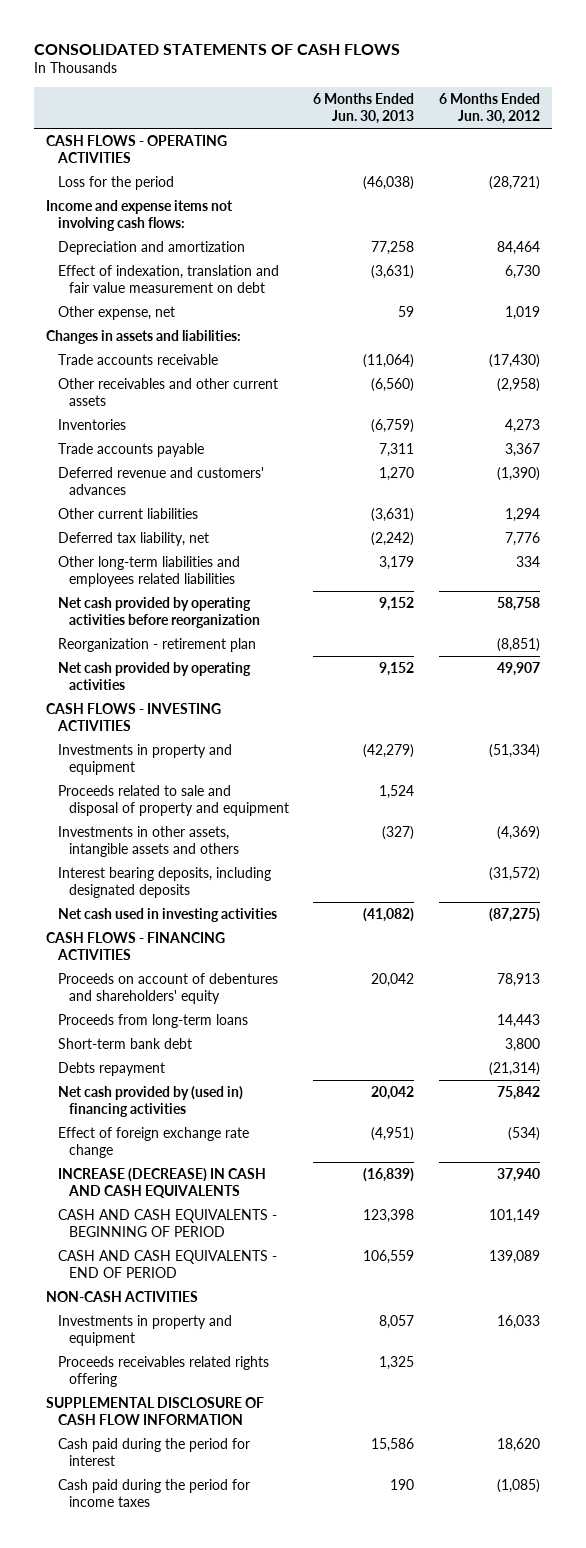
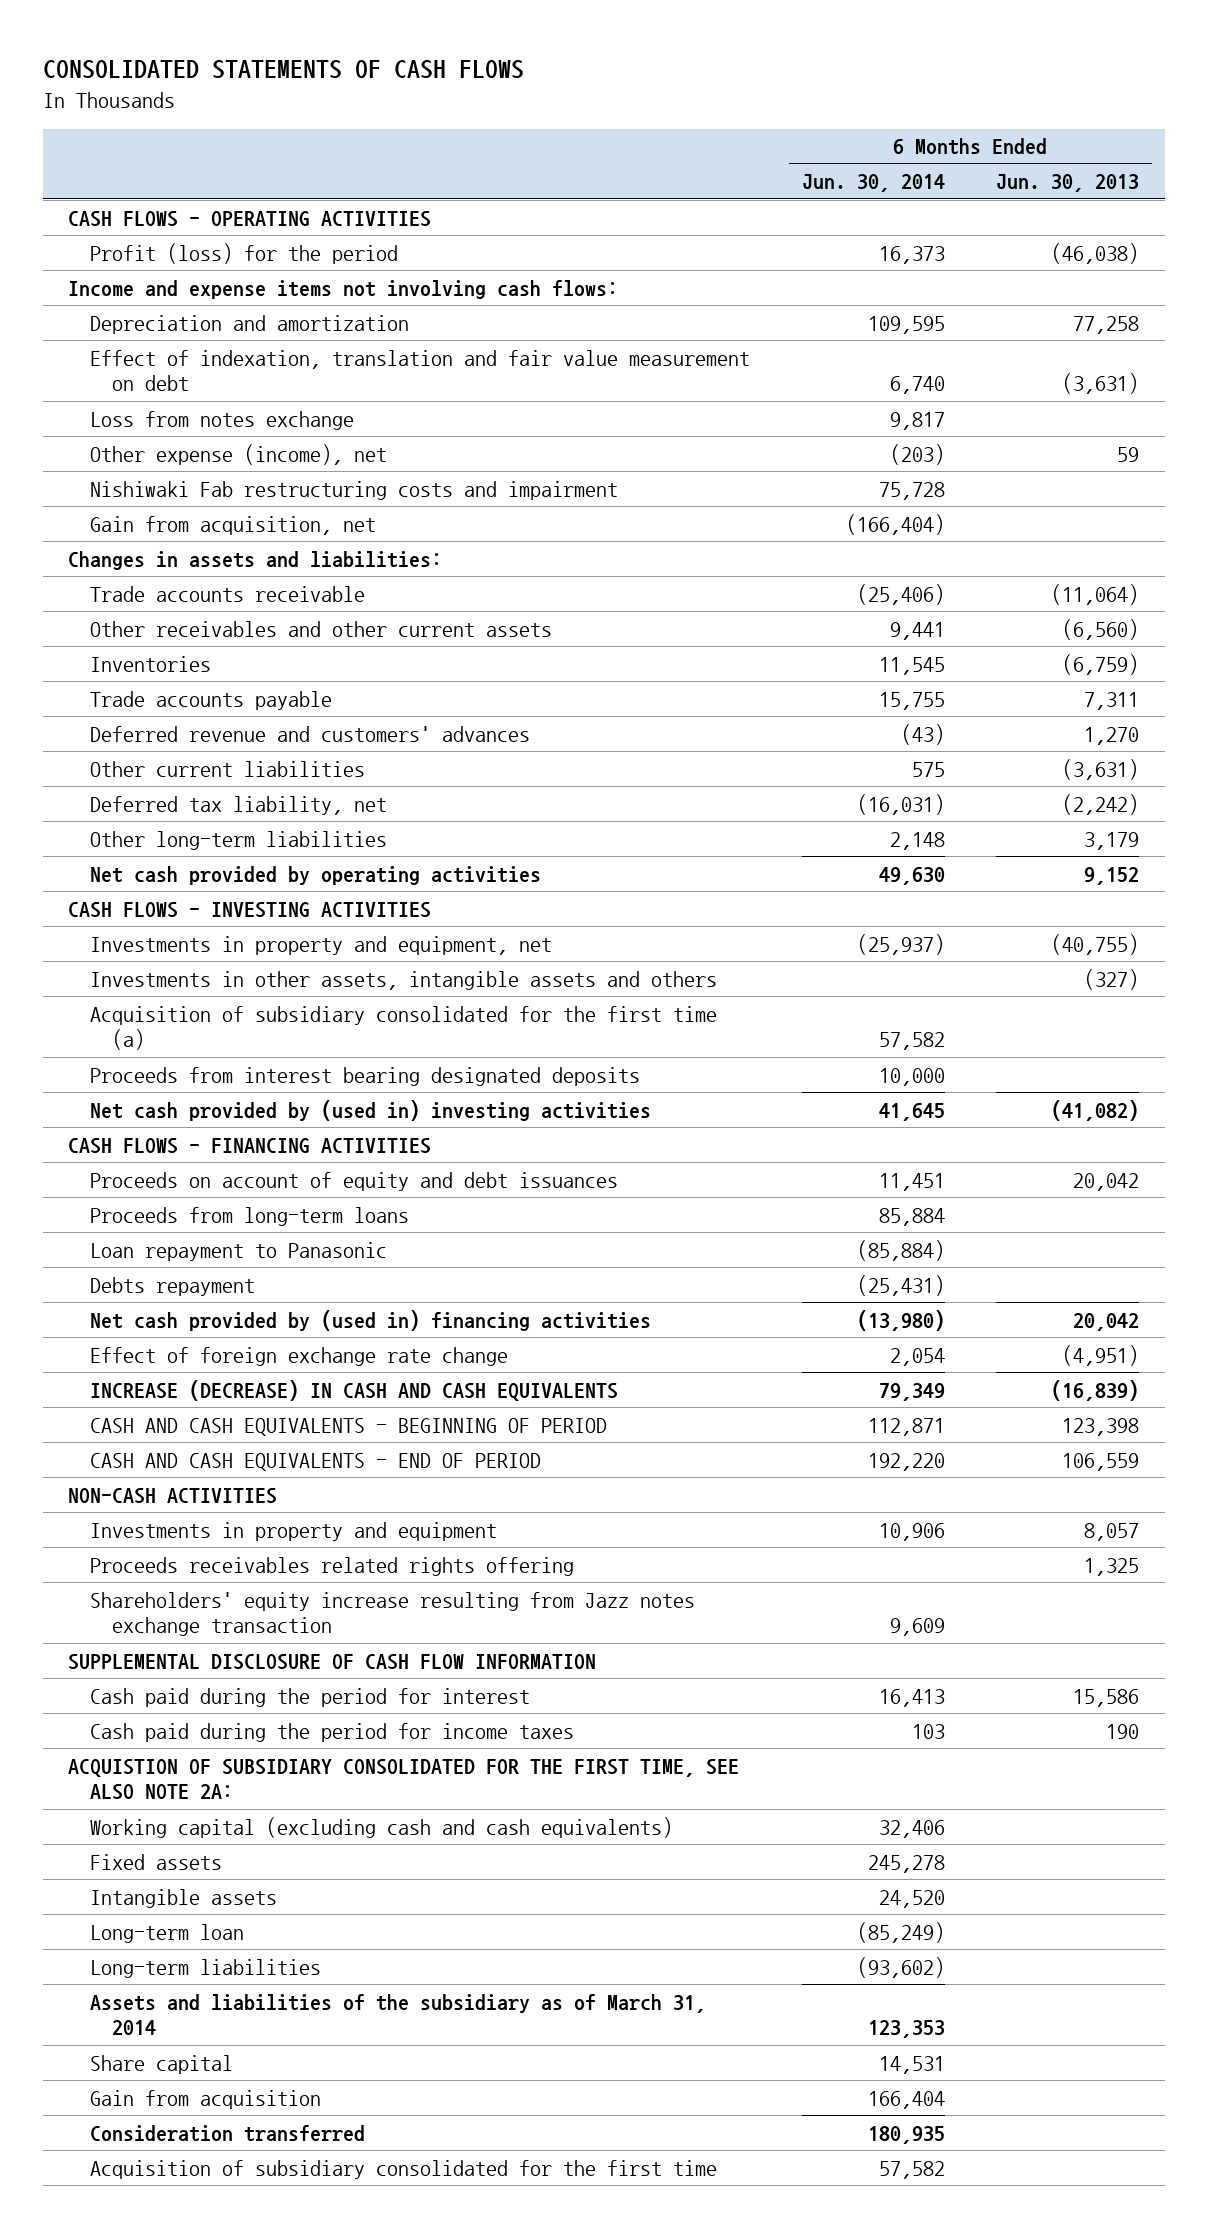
- | 6 Months Ended Jun. 30, 2013 | 6 Months Ended Jun. 30, 2012
+ | 6 Months Ended Jun. 30, 2014 | 6 Months Ended Jun. 30, 2013
- Loss for the period | (46,038) | (28,721)
+ Profit (loss) for the period | 16,373 | (46,038)
- Other expense, net | 59 | 1,019
+ Loss from notes exchange | 9,817 |
+ Other expense (income), net | (203) | 59
+ Nishiwaki Fab restructuring costs and impairment | 75,728 |
+ Gain from acquisition, net | (166,404) |
- Other long-term liabilities and employees related liabilities | 3,179 | 334
- Net cash provided by operating activities before reorganization | 9,152 | 58,758
- Reorganization - retirement plan | | (8,851)
+ Other long-term liabilities | 2,148 | 3,179
- Investments in property and equipment | (42,279) | (51,334)
- Proceeds related to sale and disposal of property and equipment | 1,524 |
+ Investments in property and equipment, net | (25,937) | (40,755)
- Interest bearing deposits, including designated deposits | | (31,572)
- Net cash used in investing activities | (41,082) | (87,275)
+ Acquisition of subsidiary consolidated for the first time (a) | 57,582 |
+ Proceeds from interest bearing designated deposits | 10,000 |
+ Net cash provided by (used in) investing activities | 41,645 | (41,082)
- Proceeds on account of debentures and shareholders' equity | 20,042 | 78,913
+ Proceeds on account of equity and debt issuances | 11,451 | 20,042
- Short-term bank debt | | 3,800
+ Loan repayment to Panasonic | (85,884) |
+ Shareholders' equity increase resulting from Jazz notes exchange transaction | 9,609 |
+ ACQUISTION OF SUBSIDIARY CONSOLIDATED FOR THE FIRST TIME, SEE ALSO NOTE 2A:
+ Working capital (excluding cash and cash equivalents) | 32,406 |
+ Fixed assets | 245,278 |
+ Intangible assets | 24,520 |
+ Long-term loan | (85,249) |
+ Long-term liabilities | (93,602) |
+ Assets and liabilities of the subsidiary as of March 31, 2014 | 123,353 |
+ Share capital | 14,531 |
+ Gain from acquisition | 166,404 |
+ Consideration transferred | 180,935 |
+ Acquisition of subsidiary consolidated for the first time | 57,582 |

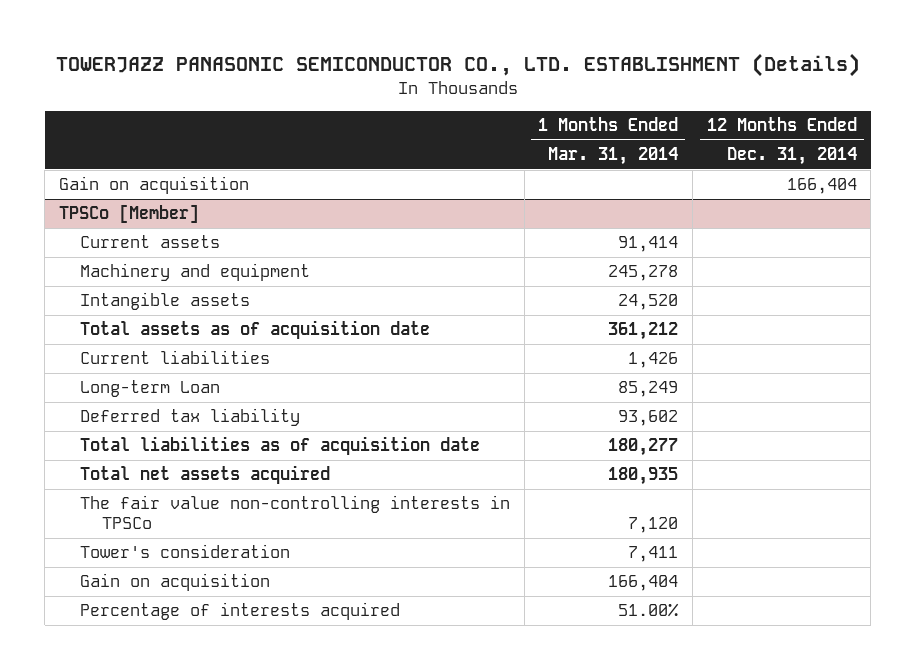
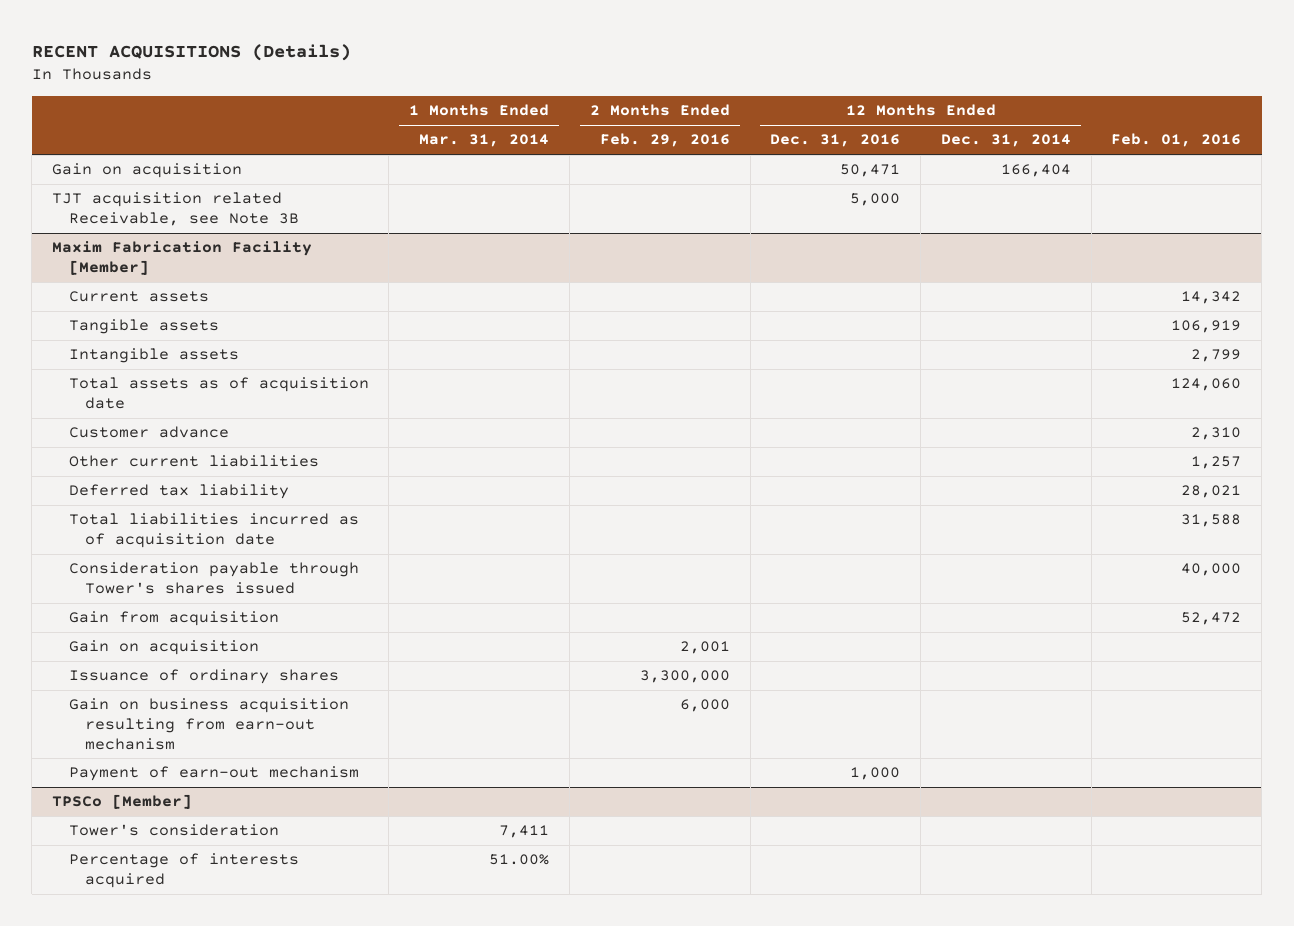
- TOWERJAZZ PANASONIC SEMICONDUCTOR CO., LTD. ESTABLISHMENT (Details)
+ RECENT ACQUISITIONS (Details)
- | 1 Months Ended Mar. 31, 2014 | 12 Months Ended Dec. 31, 2014
+ | 1 Months Ended Mar. 31, 2014 | 2 Months Ended Feb. 29, 2016 | 12 Months Ended Dec. 31, 2016 | 12 Months Ended Dec. 31, 2014 | Feb. 01, 2016
+ TJT acquisition related Receivable, see Note 3B | | | 5,000 | |
+ Maxim Fabrication Facility [Member]
+ Current assets | | | | | 14,342
+ Tangible assets | | | | | 106,919
+ Intangible assets | | | | | 2,799
+ Total assets as of acquisition date | | | | | 124,060
+ Customer advance | | | | | 2,310
+ Other current liabilities | | | | | 1,257
+ Deferred tax liability | | | | | 28,021
+ Total liabilities incurred as of acquisition date | | | | | 31,588
+ Consideration payable through Tower's shares issued | | | | | 40,000
+ Gain from acquisition | | | | | 52,472
+ Gain on acquisition | | 2,001 | | |
+ Issuance of ordinary shares | | 3,300,000 | | |
+ Gain on business acquisition resulting from earn-out mechanism | | 6,000 | | |
+ Payment of earn-out mechanism | | | 1,000 | |
@ TPSCo [Member]
- Current assets | 91,414 |
- Machinery and equipment | 245,278 |
- Intangible assets | 24,520 |
- Total assets as of acquisition date | 361,212 |
- Current liabilities | 1,426 |
- Long-term Loan | 85,249 |
- Deferred tax liability | 93,602 |
- Total liabilities as of acquisition date | 180,277 |
- Total net assets acquired | 180,935 |
- The fair value non-controlling interests in TPSCo | 7,120 |
- Gain on acquisition | 166,404 |

